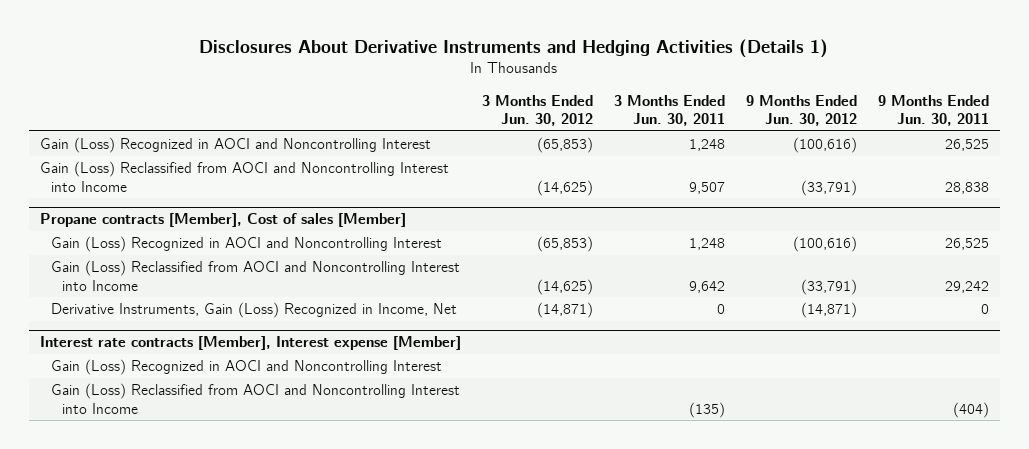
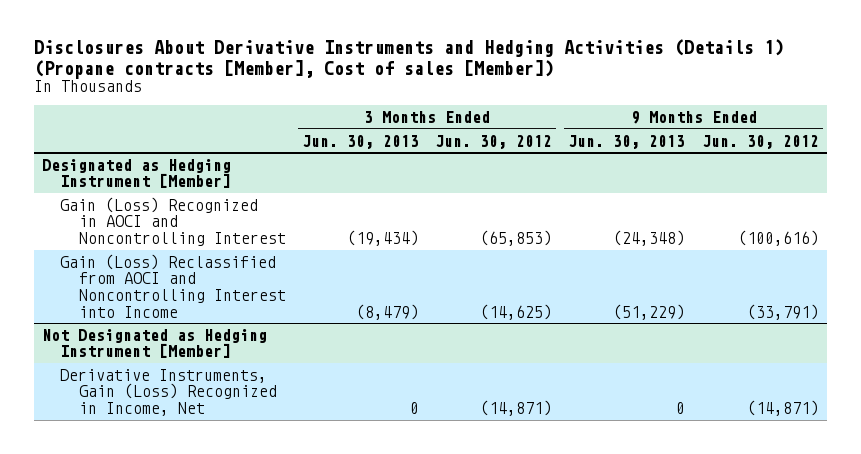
- Disclosures About Derivative Instruments and Hedging Activities (Details 1)
+ Disclosures About Derivative Instruments and Hedging Activities (Details 1) (Propane contracts [Member], Cost of sales [Member])
- | 3 Months Ended Jun. 30, 2012 | 3 Months Ended Jun. 30, 2011 | 9 Months Ended Jun. 30, 2012 | 9 Months Ended Jun. 30, 2011
+ | 3 Months Ended Jun. 30, 2013 | 3 Months Ended Jun. 30, 2012 | 9 Months Ended Jun. 30, 2013 | 9 Months Ended Jun. 30, 2012
- Gain (Loss) Recognized in AOCI and Noncontrolling Interest | (65,853) | 1,248 | (100,616) | 26,525
- Gain (Loss) Reclassified from AOCI and Noncontrolling Interest into Income | (14,625) | 9,507 | (33,791) | 28,838
- Propane contracts [Member], Cost of sales [Member]
+ Designated as Hedging Instrument [Member]
+ Not Designated as Hedging Instrument [Member]
- Interest rate contracts [Member], Interest expense [Member]
- Gain (Loss) Recognized in AOCI and Noncontrolling Interest
- Gain (Loss) Reclassified from AOCI and Noncontrolling Interest into Income | | (135) | | (404)

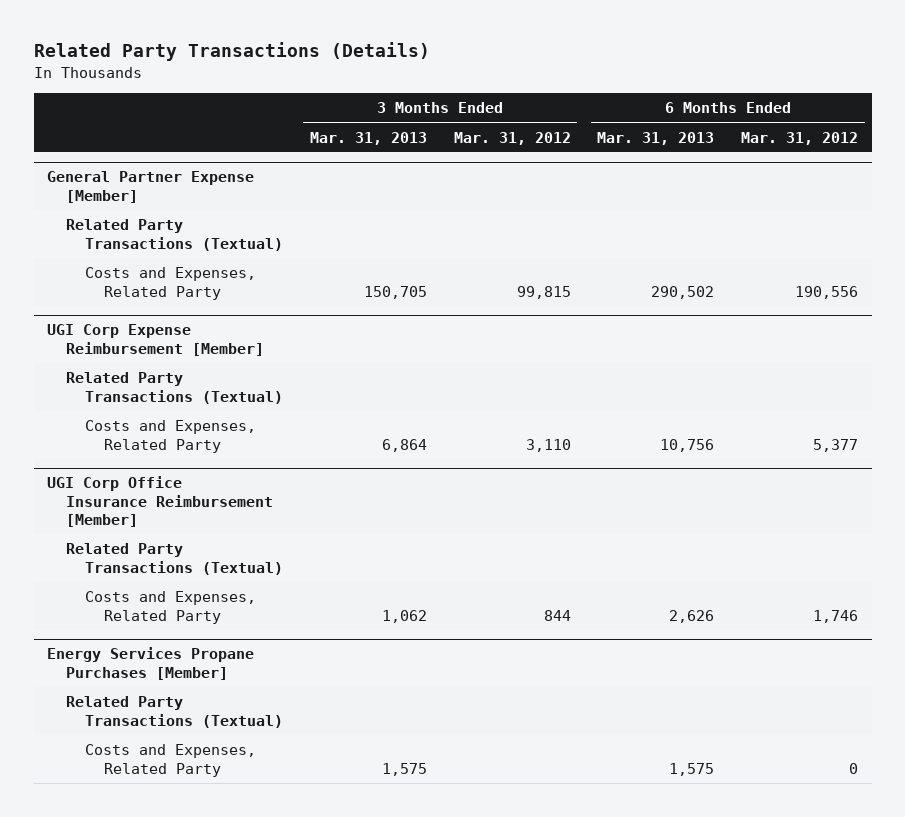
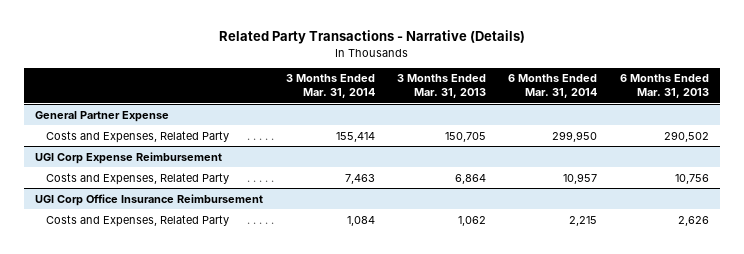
- Related Party Transactions (Details)
+ Related Party Transactions - Narrative (Details)
- | 3 Months Ended Mar. 31, 2013 | 3 Months Ended Mar. 31, 2012 | 6 Months Ended Mar. 31, 2013 | 6 Months Ended Mar. 31, 2012
+ | 3 Months Ended Mar. 31, 2014 | 3 Months Ended Mar. 31, 2013 | 6 Months Ended Mar. 31, 2014 | 6 Months Ended Mar. 31, 2013
- General Partner Expense [Member]
- Related Party Transactions (Textual)
+ General Partner Expense
- UGI Corp Expense Reimbursement [Member]
- Related Party Transactions (Textual)
+ UGI Corp Expense Reimbursement
- UGI Corp Office Insurance Reimbursement [Member]
- Related Party Transactions (Textual)
+ UGI Corp Office Insurance Reimbursement
- Energy Services Propane Purchases [Member]
- Related Party Transactions (Textual)
- Costs and Expenses, Related Party | 1,575 | | 1,575 | 0

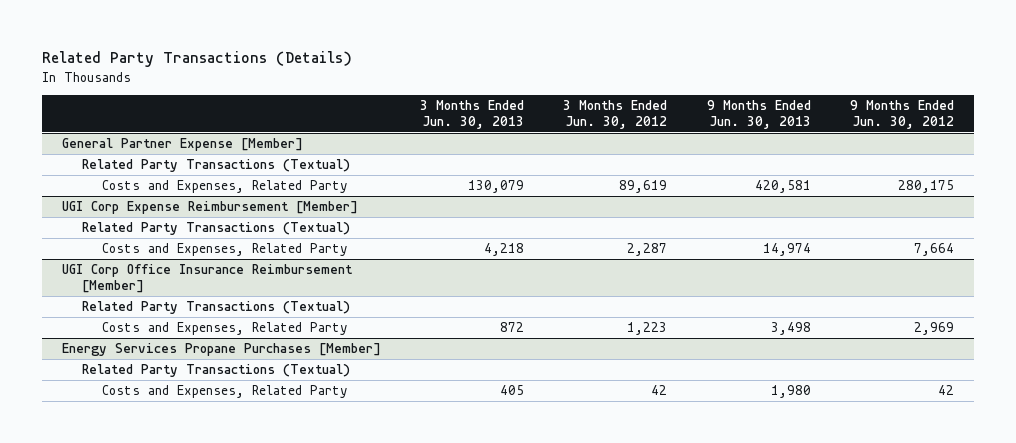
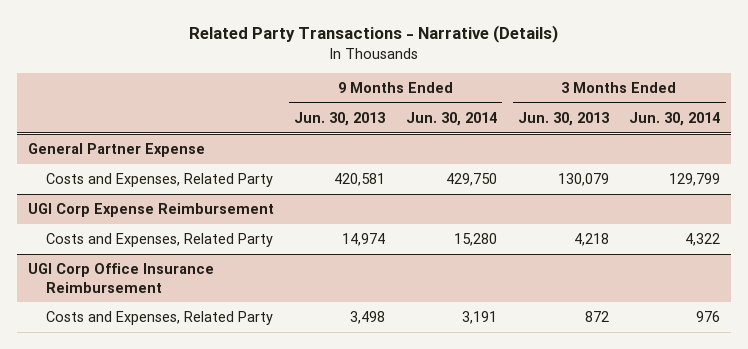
- Related Party Transactions (Details)
+ Related Party Transactions - Narrative (Details)
- | 3 Months Ended Jun. 30, 2013 | 3 Months Ended Jun. 30, 2012 | 9 Months Ended Jun. 30, 2013 | 9 Months Ended Jun. 30, 2012
+ | 9 Months Ended Jun. 30, 2013 | 9 Months Ended Jun. 30, 2014 | 3 Months Ended Jun. 30, 2013 | 3 Months Ended Jun. 30, 2014
- General Partner Expense [Member]
- Related Party Transactions (Textual)
+ General Partner Expense
- UGI Corp Expense Reimbursement [Member]
- Related Party Transactions (Textual)
+ UGI Corp Expense Reimbursement
- UGI Corp Office Insurance Reimbursement [Member]
- Related Party Transactions (Textual)
+ UGI Corp Office Insurance Reimbursement
- Energy Services Propane Purchases [Member]
- Related Party Transactions (Textual)
- Costs and Expenses, Related Party | 405 | 42 | 1,980 | 42

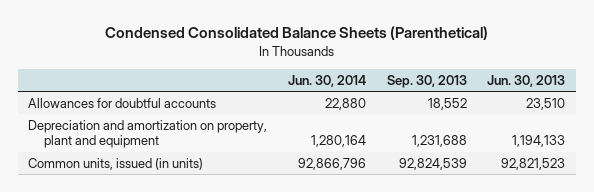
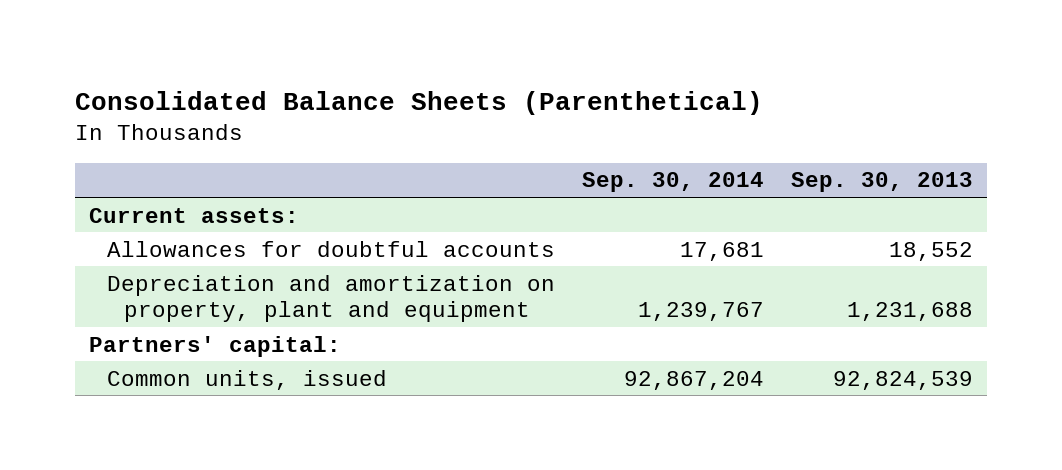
- Condensed Consolidated Balance Sheets (Parenthetical)
+ Consolidated Balance Sheets (Parenthetical)
- | Jun. 30, 2014 | Sep. 30, 2013 | Jun. 30, 2013
+ | Sep. 30, 2014 | Sep. 30, 2013
+ Current assets:
- Common units, issued (in units) | 92,866,796 | 92,824,539 | 92,821,523
+ Partners' capital:
+ Common units, issued | 92,867,204 | 92,824,539

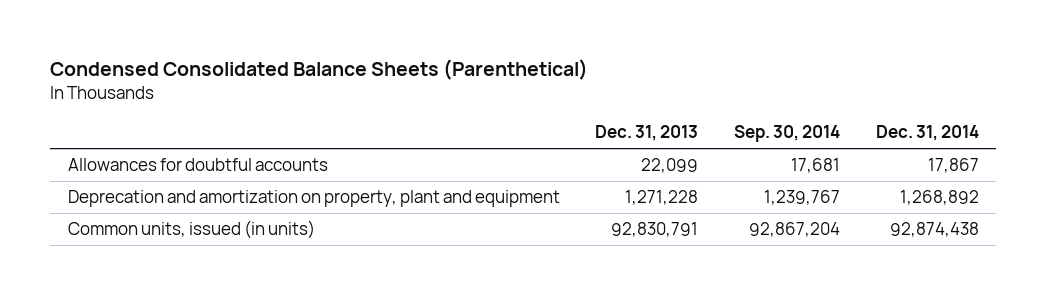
- Consolidated Balance Sheets (Parenthetical)
+ Condensed Consolidated Balance Sheets (Parenthetical)
- | Sep. 30, 2014 | Sep. 30, 2013
+ | Dec. 31, 2013 | Sep. 30, 2014 | Dec. 31, 2014
- Current assets:
- Depreciation and amortization on property, plant and equipment | 1,239,767 | 1,231,688
- Partners' capital:
- Common units, issued | 92,867,204 | 92,824,539
+ Deprecation and amortization on property, plant and equipment | 1,271,228 | 1,239,767 | 1,268,892
+ Common units, issued (in units) | 92,830,791 | 92,867,204 | 92,874,438

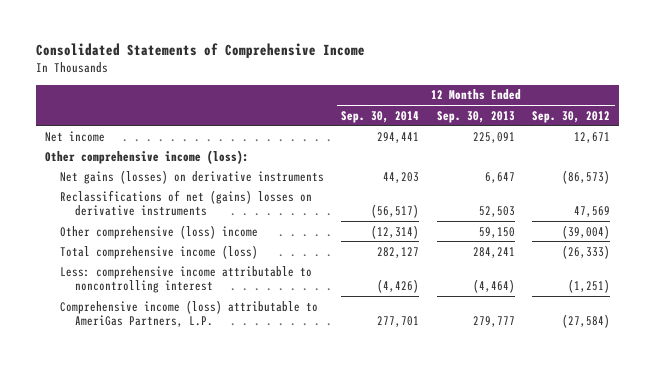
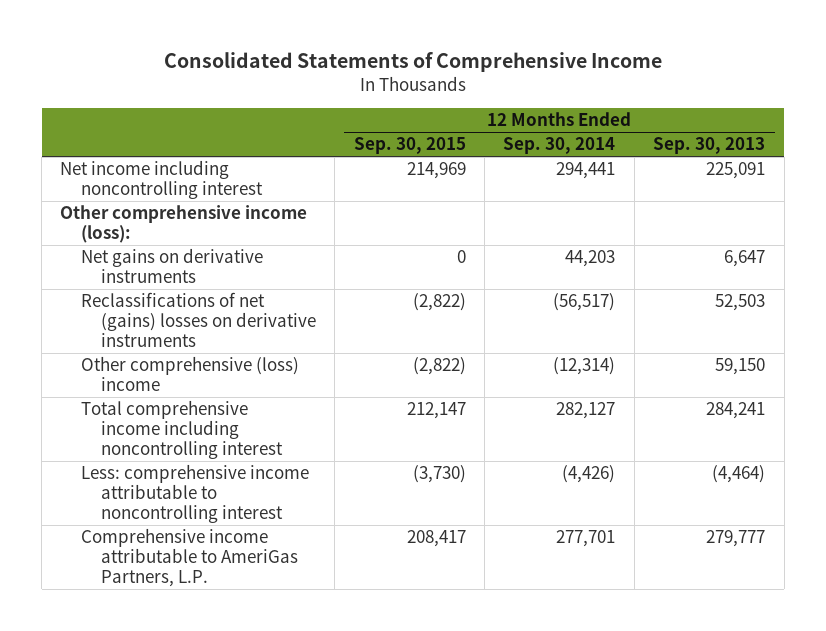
- | 12 Months Ended Sep. 30, 2014 | 12 Months Ended Sep. 30, 2013 | 12 Months Ended Sep. 30, 2012
+ | 12 Months Ended Sep. 30, 2015 | 12 Months Ended Sep. 30, 2014 | 12 Months Ended Sep. 30, 2013
- Net income | 294,441 | 225,091 | 12,671
+ Net income including noncontrolling interest | 214,969 | 294,441 | 225,091
- Net gains (losses) on derivative instruments | 44,203 | 6,647 | (86,573)
+ Net gains on derivative instruments | 0 | 44,203 | 6,647
- Total comprehensive income (loss) | 282,127 | 284,241 | (26,333)
+ Total comprehensive income including noncontrolling interest | 212,147 | 282,127 | 284,241
- Comprehensive income (loss) attributable to AmeriGas Partners, L.P. | 277,701 | 279,777 | (27,584)
+ Comprehensive income attributable to AmeriGas Partners, L.P. | 208,417 | 277,701 | 279,777

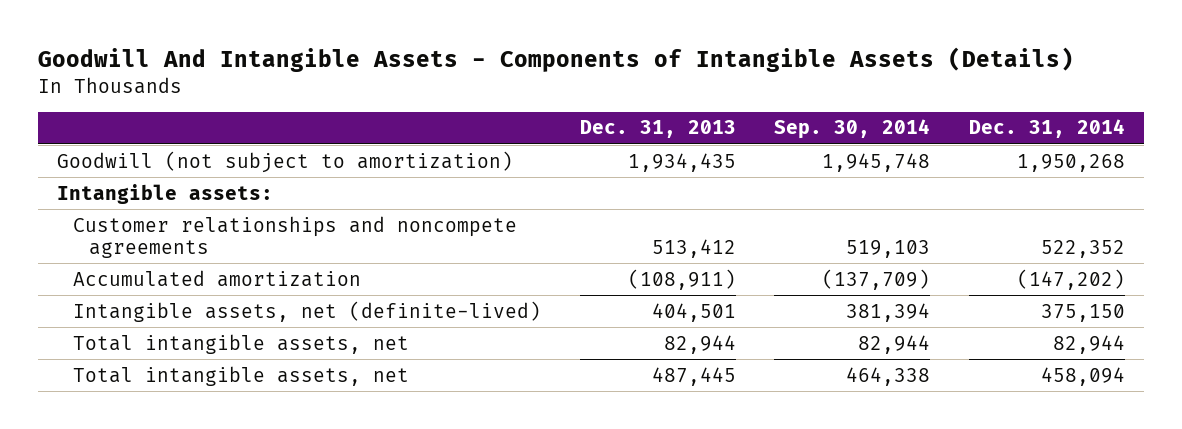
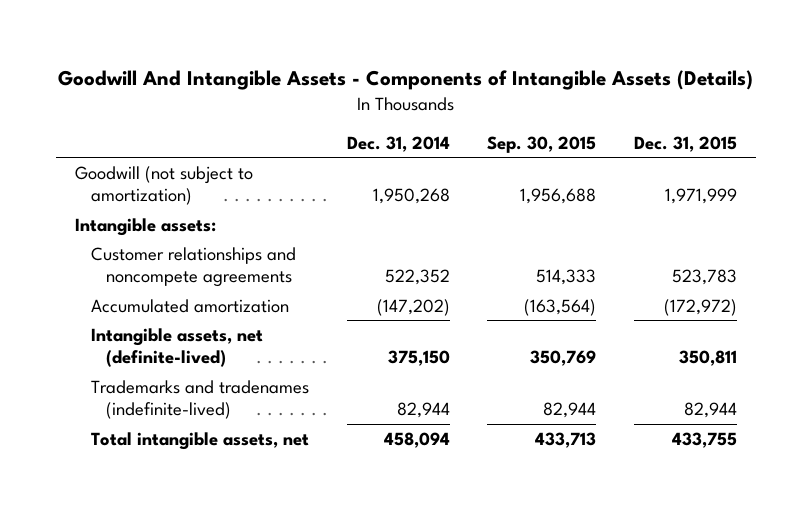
- | Dec. 31, 2013 | Sep. 30, 2014 | Dec. 31, 2014
+ | Dec. 31, 2014 | Sep. 30, 2015 | Dec. 31, 2015
- Total intangible assets, net | 82,944 | 82,944 | 82,944
+ Trademarks and tradenames (indefinite-lived) | 82,944 | 82,944 | 82,944

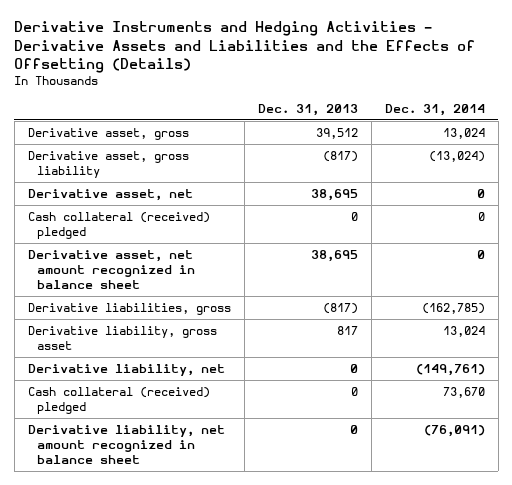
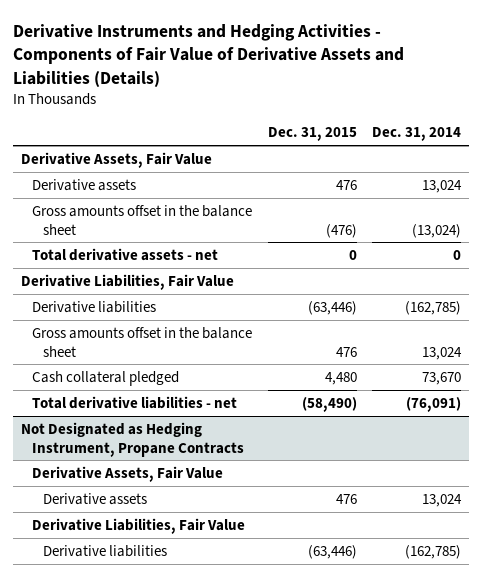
- Derivative Instruments and Hedging Activities - Derivative Assets and Liabilities and the Effects of Offsetting (Details)
+ Derivative Instruments and Hedging Activities - Components of Fair Value of Derivative Assets and Liabilities (Details)
- | Dec. 31, 2013 | Dec. 31, 2014
+ | Dec. 31, 2015 | Dec. 31, 2014
- Derivative asset, gross | 39,512 | 13,024
- Derivative asset, gross liability | (817) | (13,024)
- Derivative asset, net | 38,695 | 0
- Cash collateral (received) pledged | 0 | 0
- Derivative asset, net amount recognized in balance sheet | 38,695 | 0
- Derivative liabilities, gross | (817) | (162,785)
- Derivative liability, gross asset | 817 | 13,024
- Derivative liability, net | 0 | (149,761)
- Cash collateral (received) pledged | 0 | 73,670
- Derivative liability, net amount recognized in balance sheet | 0 | (76,091)
+ Derivative Assets, Fair Value
+ Derivative assets | 476 | 13,024
+ Gross amounts offset in the balance sheet | (476) | (13,024)
+ Total derivative assets - net | 0 | 0
+ Derivative Liabilities, Fair Value
+ Derivative liabilities | (63,446) | (162,785)
+ Gross amounts offset in the balance sheet | 476 | 13,024
+ Cash collateral pledged | 4,480 | 73,670
+ Total derivative liabilities - net | (58,490) | (76,091)
+ Not Designated as Hedging Instrument, Propane Contracts
+ Derivative Assets, Fair Value
+ Derivative assets | 476 | 13,024
+ Derivative Liabilities, Fair Value
+ Derivative liabilities | (63,446) | (162,785)

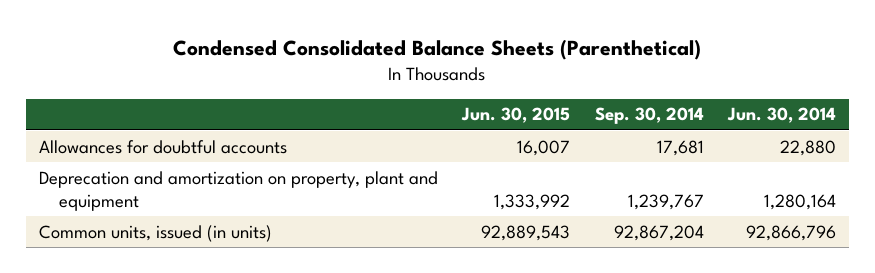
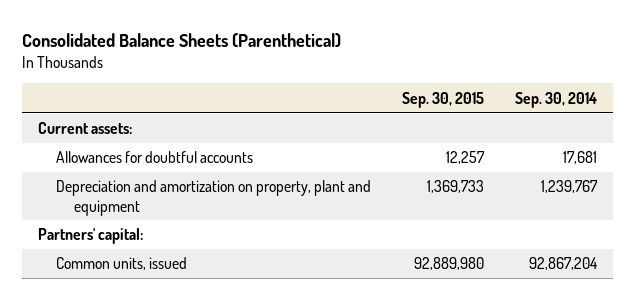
- Condensed Consolidated Balance Sheets (Parenthetical)
+ Consolidated Balance Sheets (Parenthetical)
- | Jun. 30, 2015 | Sep. 30, 2014 | Jun. 30, 2014
+ | Sep. 30, 2015 | Sep. 30, 2014
+ Current assets:
- Deprecation and amortization on property, plant and equipment | 1,333,992 | 1,239,767 | 1,280,164
- Common units, issued (in units) | 92,889,543 | 92,867,204 | 92,866,796
+ Depreciation and amortization on property, plant and equipment | 1,369,733 | 1,239,767
+ Partners' capital:
+ Common units, issued | 92,889,980 | 92,867,204

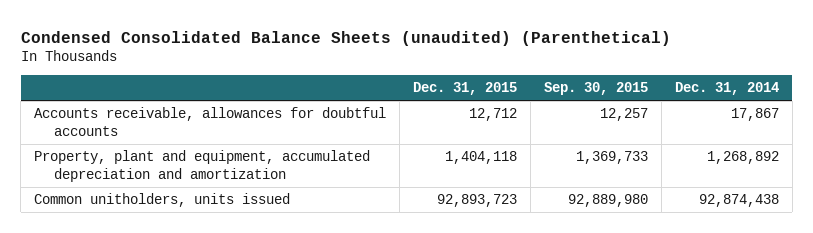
- Consolidated Balance Sheets (Parenthetical)
+ Condensed Consolidated Balance Sheets (unaudited) (Parenthetical)
- | Sep. 30, 2015 | Sep. 30, 2014
+ | Dec. 31, 2015 | Sep. 30, 2015 | Dec. 31, 2014
- Current assets:
- Allowances for doubtful accounts | 12,257 | 17,681
- Depreciation and amortization on property, plant and equipment | 1,369,733 | 1,239,767
- Partners' capital:
- Common units, issued | 92,889,980 | 92,867,204
+ Accounts receivable, allowances for doubtful accounts | 12,712 | 12,257 | 17,867
+ Property, plant and equipment, accumulated depreciation and amortization | 1,404,118 | 1,369,733 | 1,268,892
+ Common unitholders, units issued | 92,893,723 | 92,889,980 | 92,874,438

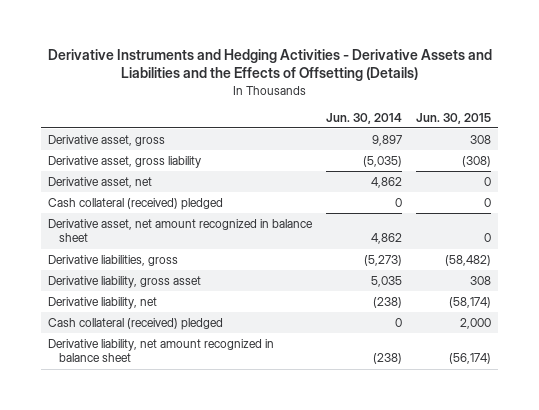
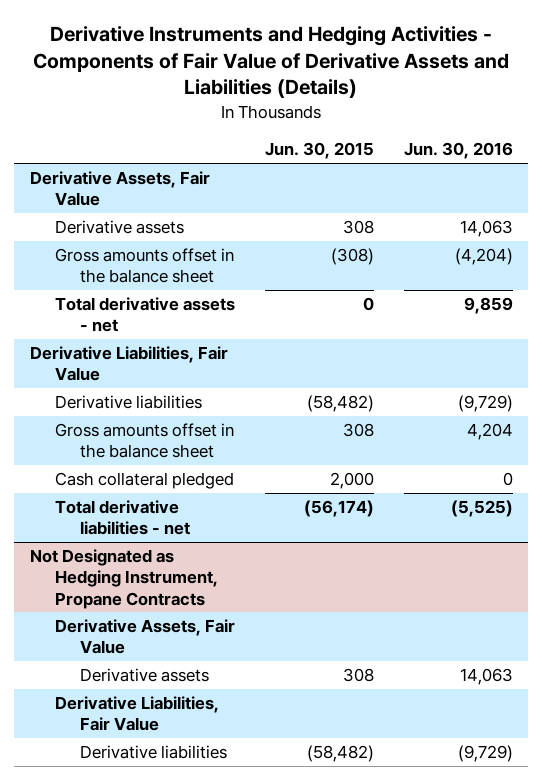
- Derivative Instruments and Hedging Activities - Derivative Assets and Liabilities and the Effects of Offsetting (Details)
+ Derivative Instruments and Hedging Activities - Components of Fair Value of Derivative Assets and Liabilities (Details)
- | Jun. 30, 2014 | Jun. 30, 2015
+ | Jun. 30, 2015 | Jun. 30, 2016
- Derivative asset, gross | 9,897 | 308
- Derivative asset, gross liability | (5,035) | (308)
- Derivative asset, net | 4,862 | 0
- Cash collateral (received) pledged | 0 | 0
- Derivative asset, net amount recognized in balance sheet | 4,862 | 0
- Derivative liabilities, gross | (5,273) | (58,482)
- Derivative liability, gross asset | 5,035 | 308
- Derivative liability, net | (238) | (58,174)
- Cash collateral (received) pledged | 0 | 2,000
- Derivative liability, net amount recognized in balance sheet | (238) | (56,174)
+ Derivative Assets, Fair Value
+ Derivative assets | 308 | 14,063
+ Gross amounts offset in the balance sheet | (308) | (4,204)
+ Total derivative assets - net | 0 | 9,859
+ Derivative Liabilities, Fair Value
+ Derivative liabilities | (58,482) | (9,729)
+ Gross amounts offset in the balance sheet | 308 | 4,204
+ Cash collateral pledged | 2,000 | 0
+ Total derivative liabilities - net | (56,174) | (5,525)
+ Not Designated as Hedging Instrument, Propane Contracts
+ Derivative Assets, Fair Value
+ Derivative assets | 308 | 14,063
+ Derivative Liabilities, Fair Value
+ Derivative liabilities | (58,482) | (9,729)

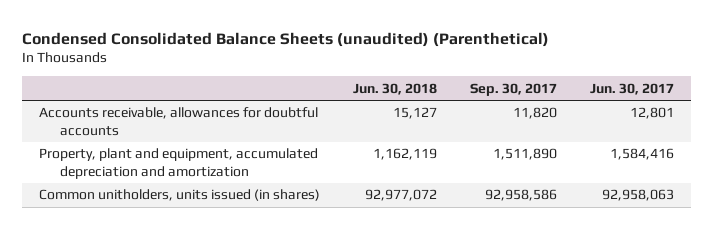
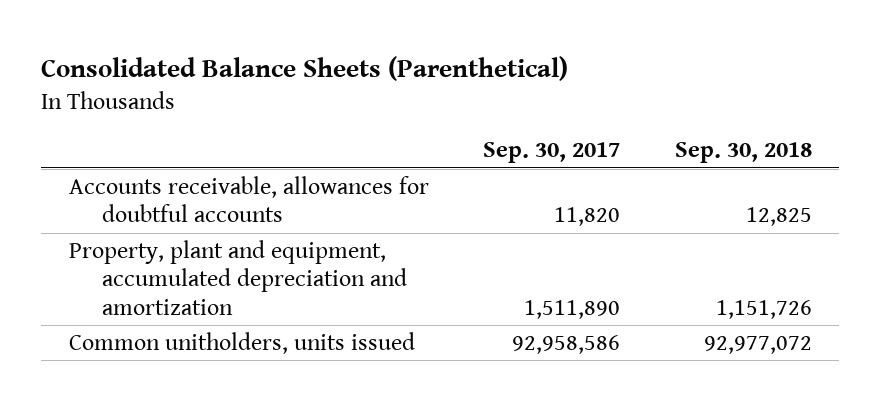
- Condensed Consolidated Balance Sheets (unaudited) (Parenthetical)
+ Consolidated Balance Sheets (Parenthetical)
- | Jun. 30, 2018 | Sep. 30, 2017 | Jun. 30, 2017
+ | Sep. 30, 2017 | Sep. 30, 2018
- Common unitholders, units issued (in shares) | 92,977,072 | 92,958,586 | 92,958,063
+ Common unitholders, units issued | 92,958,586 | 92,977,072

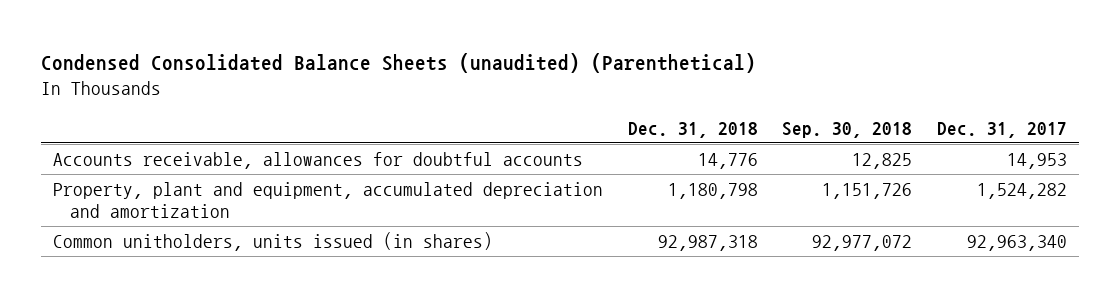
- Consolidated Balance Sheets (Parenthetical)
+ Condensed Consolidated Balance Sheets (unaudited) (Parenthetical)
- | Sep. 30, 2017 | Sep. 30, 2018
+ | Dec. 31, 2018 | Sep. 30, 2018 | Dec. 31, 2017
- Common unitholders, units issued | 92,958,586 | 92,977,072
+ Common unitholders, units issued (in shares) | 92,987,318 | 92,977,072 | 92,963,340

